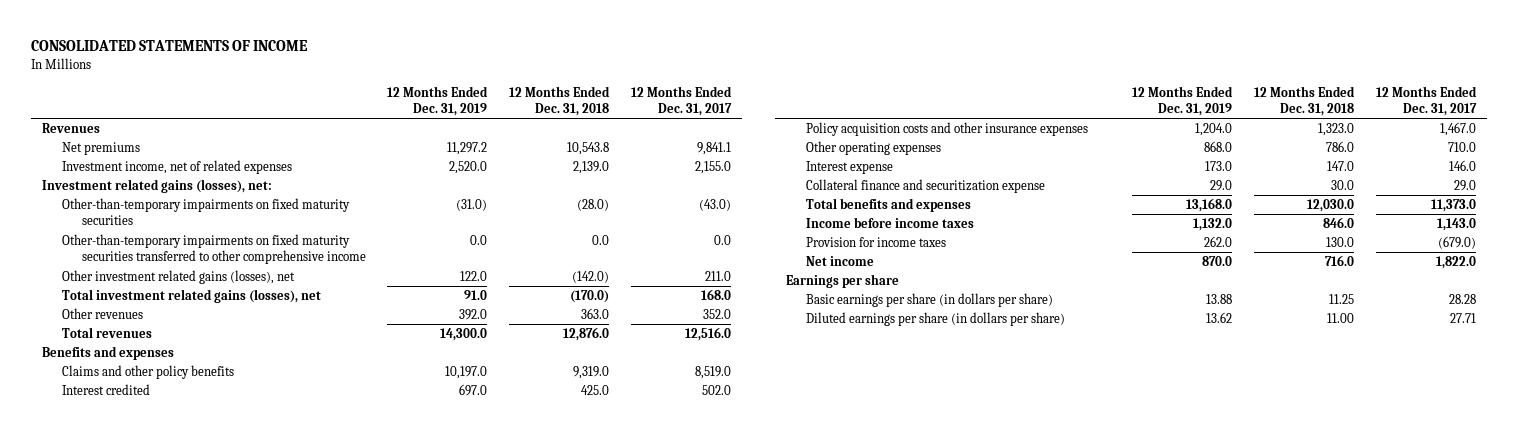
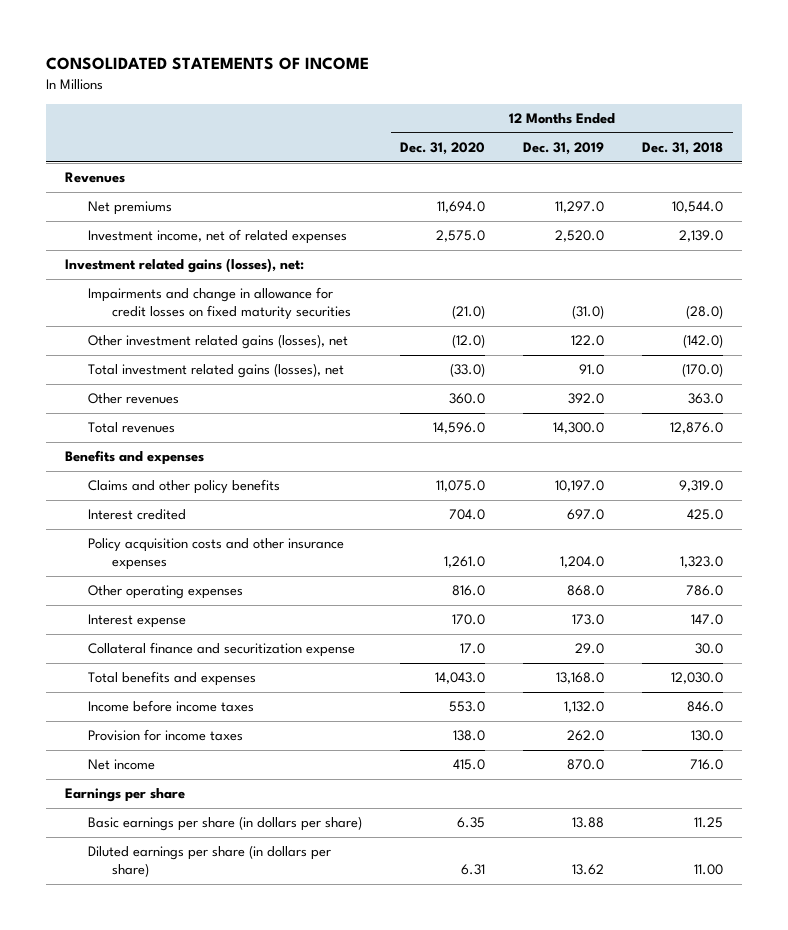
- | 12 Months Ended Dec. 31, 2019 | 12 Months Ended Dec. 31, 2018 | 12 Months Ended Dec. 31, 2017
+ | 12 Months Ended Dec. 31, 2020 | 12 Months Ended Dec. 31, 2019 | 12 Months Ended Dec. 31, 2018
- Net premiums | 11,297.2 | 10,543.8 | 9,841.1
+ Net premiums | 11,694.0 | 11,297.0 | 10,544.0
- Other-than-temporary impairments on fixed maturity securities | (31.0) | (28.0) | (43.0)
- Other-than-temporary impairments on fixed maturity securities transferred to other comprehensive income | 0.0 | 0.0 | 0.0
+ Impairments and change in allowance for credit losses on fixed maturity securities | (21.0) | (31.0) | (28.0)

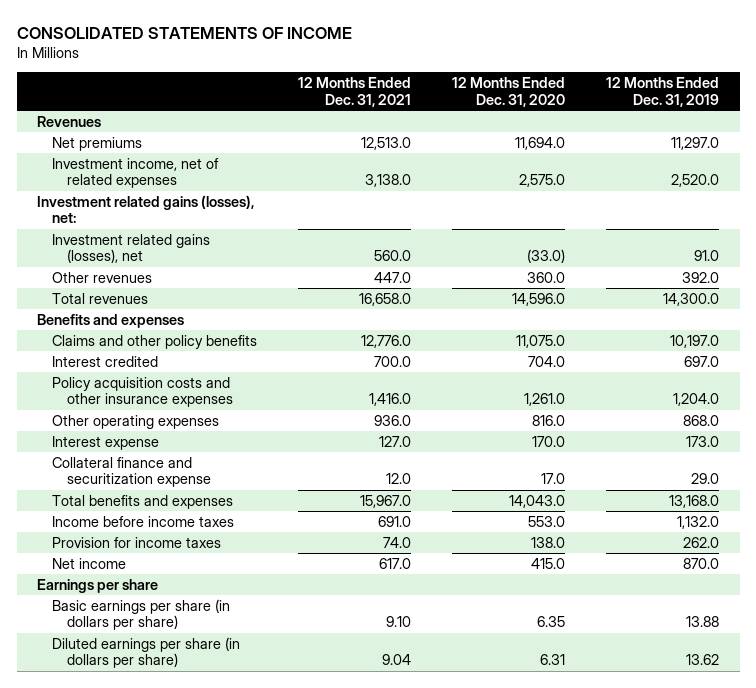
- | 12 Months Ended Dec. 31, 2020 | 12 Months Ended Dec. 31, 2019 | 12 Months Ended Dec. 31, 2018
+ | 12 Months Ended Dec. 31, 2021 | 12 Months Ended Dec. 31, 2020 | 12 Months Ended Dec. 31, 2019
- Impairments and change in allowance for credit losses on fixed maturity securities | (21.0) | (31.0) | (28.0)
- Other investment related gains (losses), net | (12.0) | 122.0 | (142.0)
- Total investment related gains (losses), net | (33.0) | 91.0 | (170.0)
+ Investment related gains (losses), net | 560.0 | (33.0) | 91.0

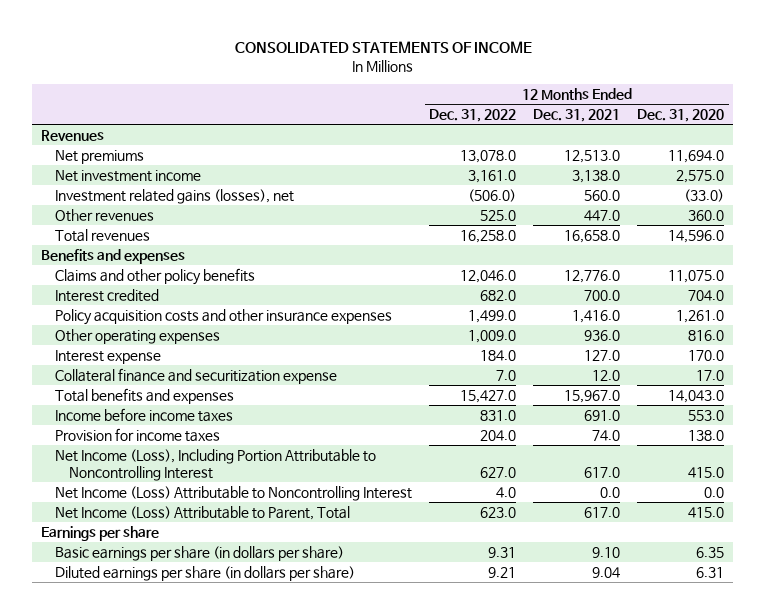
- | 12 Months Ended Dec. 31, 2021 | 12 Months Ended Dec. 31, 2020 | 12 Months Ended Dec. 31, 2019
+ | 12 Months Ended Dec. 31, 2022 | 12 Months Ended Dec. 31, 2021 | 12 Months Ended Dec. 31, 2020
- Investment income, net of related expenses | 3,138.0 | 2,575.0 | 2,520.0
- Investment related gains (losses), net:
+ Net investment income | 3,161.0 | 3,138.0 | 2,575.0
- Net income | 617.0 | 415.0 | 870.0
+ Net Income (Loss), Including Portion Attributable to Noncontrolling Interest | 627.0 | 617.0 | 415.0
+ Net Income (Loss) Attributable to Noncontrolling Interest | 4.0 | 0.0 | 0.0
+ Net Income (Loss) Attributable to Parent, Total | 623.0 | 617.0 | 415.0

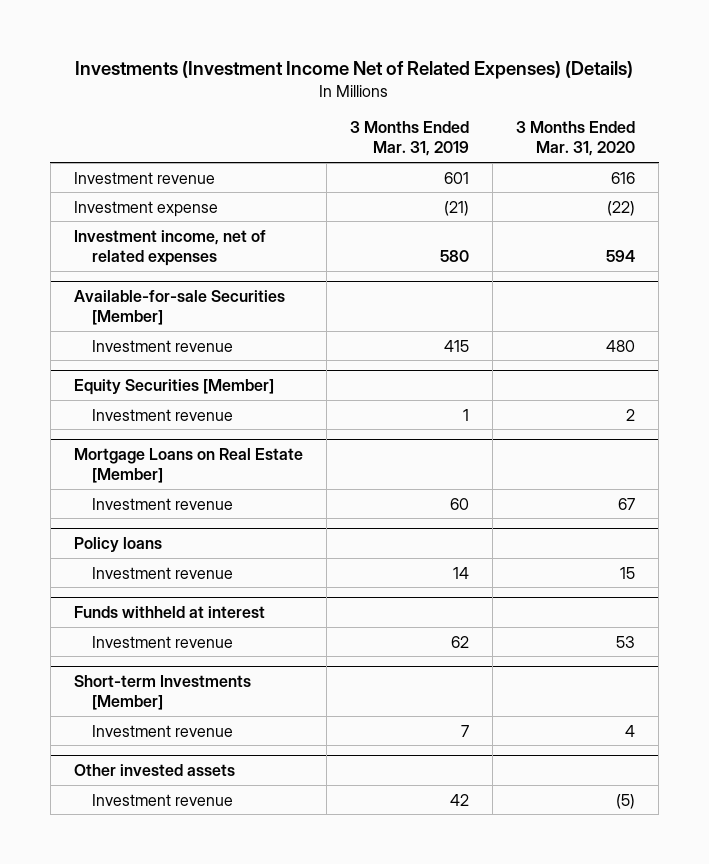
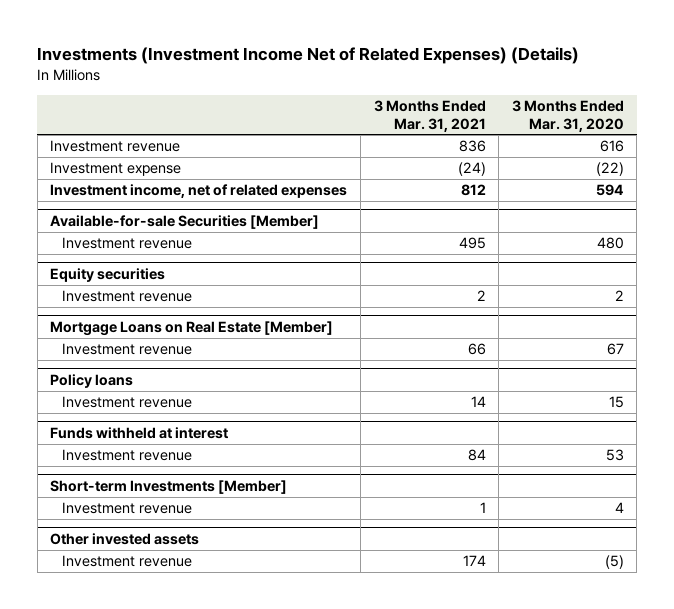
- | 3 Months Ended Mar. 31, 2019 | 3 Months Ended Mar. 31, 2020
+ | 3 Months Ended Mar. 31, 2021 | 3 Months Ended Mar. 31, 2020
- Equity Securities [Member]
+ Equity securities

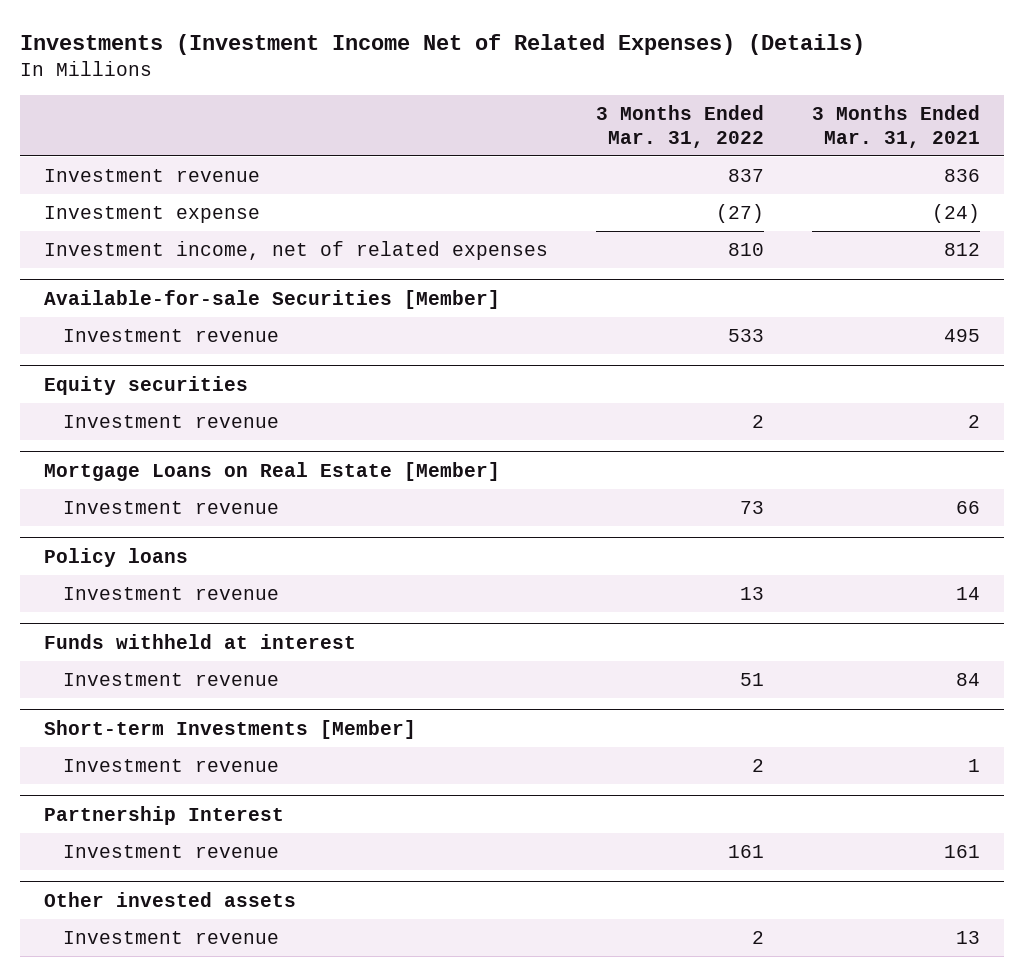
- | 3 Months Ended Mar. 31, 2021 | 3 Months Ended Mar. 31, 2020
+ | 3 Months Ended Mar. 31, 2022 | 3 Months Ended Mar. 31, 2021
+ Partnership Interest
+ Investment revenue | 161 | 161
@ Other invested assets
- Investment revenue | 174 | (5)
+ Investment revenue | 2 | 13

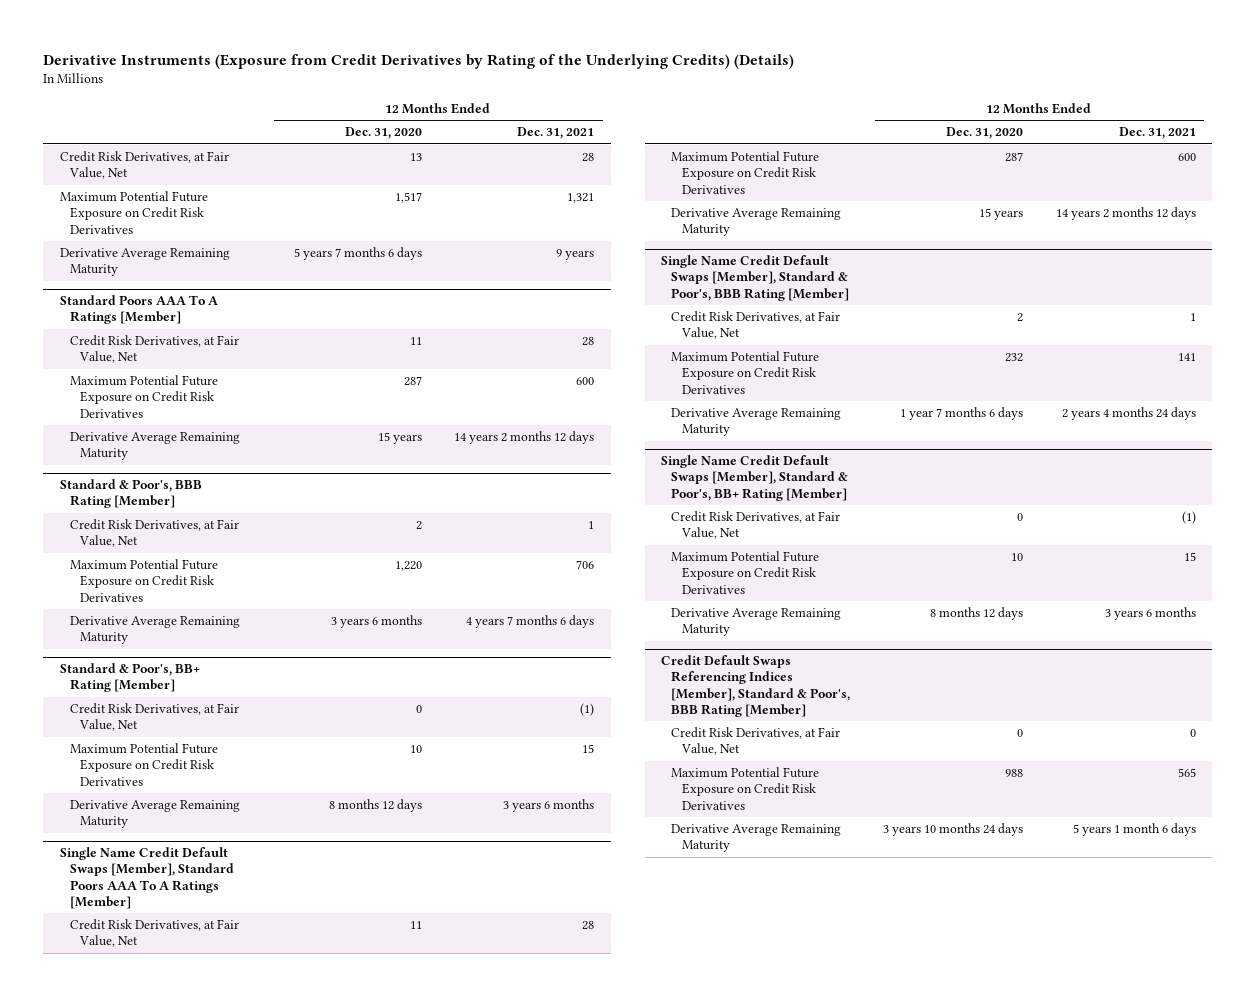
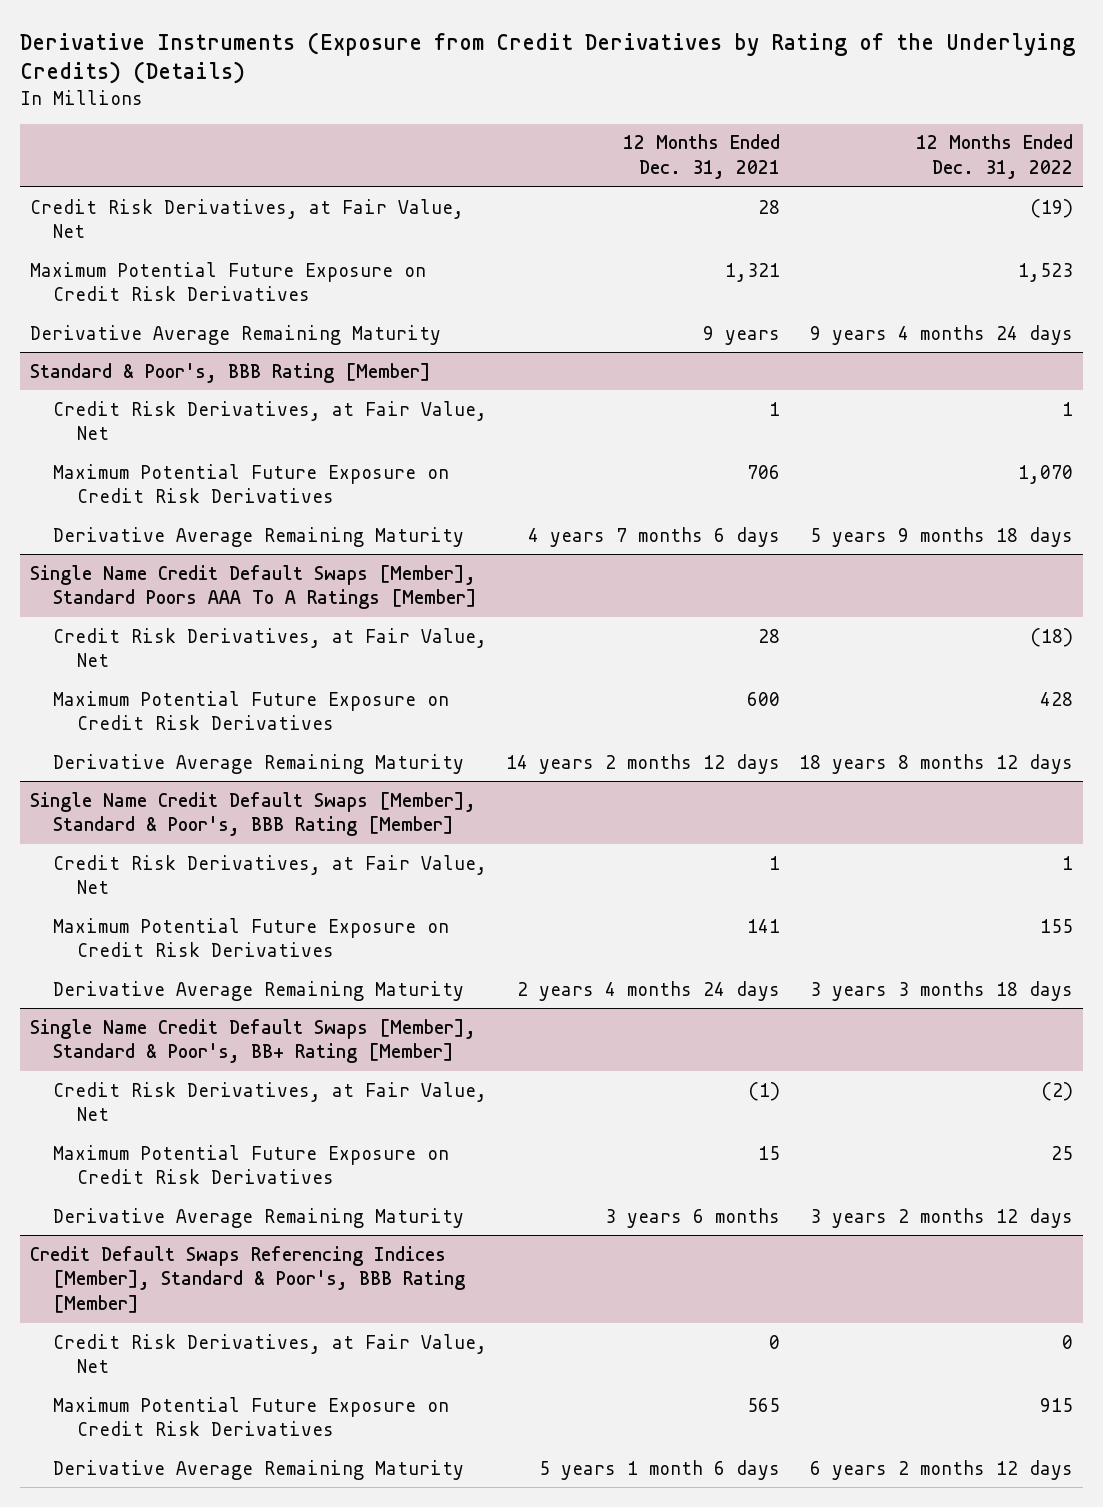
- | 12 Months Ended Dec. 31, 2020 | 12 Months Ended Dec. 31, 2021
+ | 12 Months Ended Dec. 31, 2021 | 12 Months Ended Dec. 31, 2022
- Standard Poors AAA To A Ratings [Member]
- Credit Risk Derivatives, at Fair Value, Net | 11 | 28
- Maximum Potential Future Exposure on Credit Risk Derivatives | 287 | 600
- Derivative Average Remaining Maturity | 15 years | 14 years 2 months 12 days
- Standard & Poor's, BB+ Rating [Member]
- Credit Risk Derivatives, at Fair Value, Net | 0 | (1)
- Maximum Potential Future Exposure on Credit Risk Derivatives | 10 | 15
- Derivative Average Remaining Maturity | 8 months 12 days | 3 years 6 months

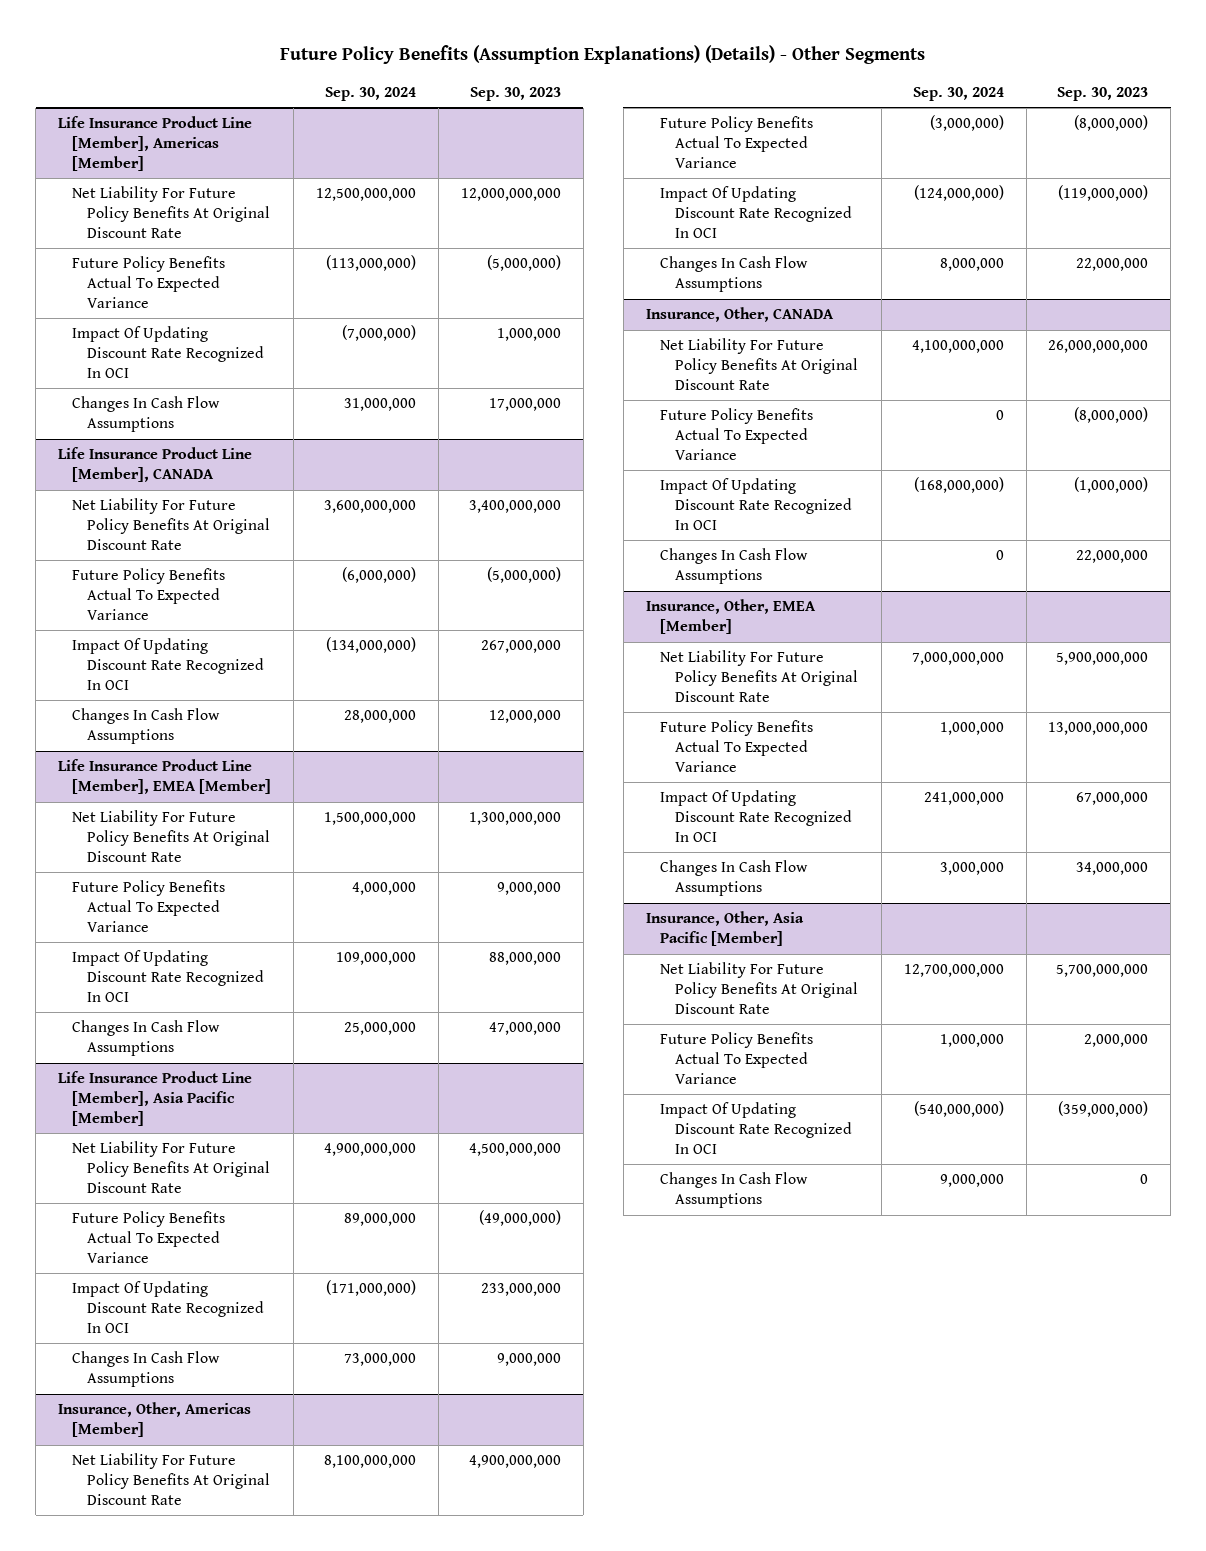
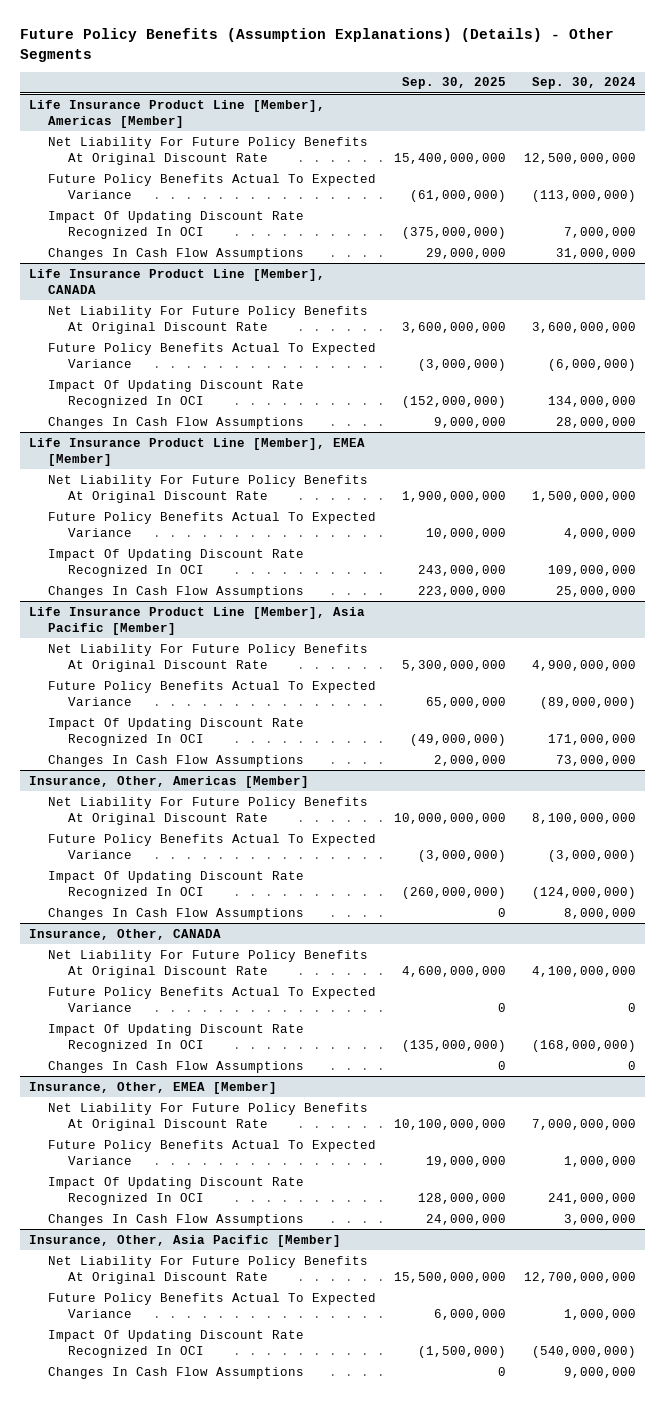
- | Sep. 30, 2024 | Sep. 30, 2023
+ | Sep. 30, 2025 | Sep. 30, 2024
@ Life Insurance Product Line [Member], Americas [Member]
- Impact Of Updating Discount Rate Recognized In OCI | (7,000,000) | 1,000,000
+ Impact Of Updating Discount Rate Recognized In OCI | (375,000,000) | 7,000,000
@ Life Insurance Product Line [Member], CANADA
- Impact Of Updating Discount Rate Recognized In OCI | (134,000,000) | 267,000,000
+ Impact Of Updating Discount Rate Recognized In OCI | (152,000,000) | 134,000,000
@ Life Insurance Product Line [Member], Asia Pacific [Member]
- Future Policy Benefits Actual To Expected Variance | 89,000,000 | (49,000,000)
- Impact Of Updating Discount Rate Recognized In OCI | (171,000,000) | 233,000,000
+ Future Policy Benefits Actual To Expected Variance | 65,000,000 | (89,000,000)
+ Impact Of Updating Discount Rate Recognized In OCI | (49,000,000) | 171,000,000

